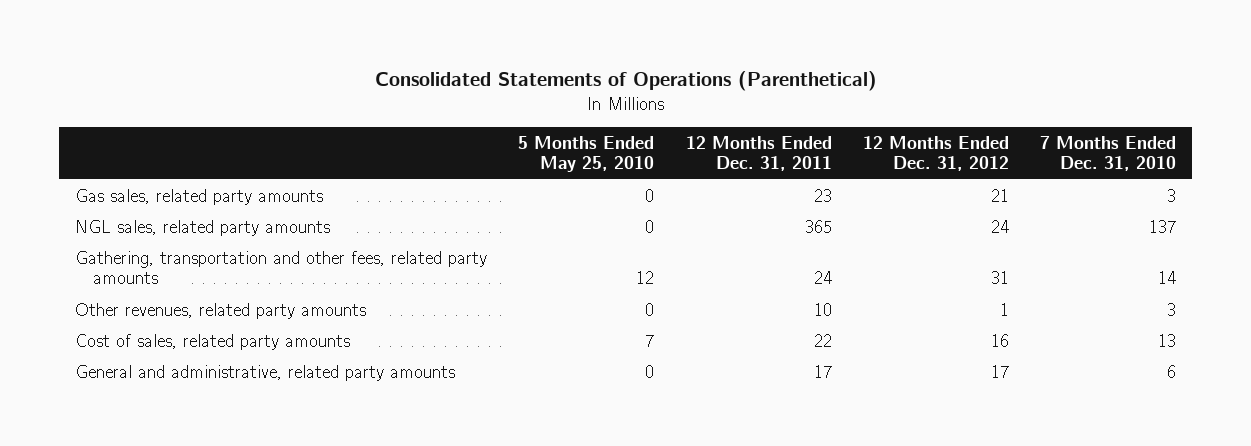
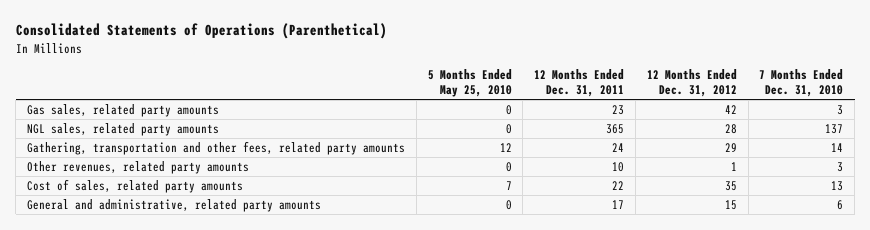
- Gas sales, related party amounts | 0 | 23 | 21 | 3
- NGL sales, related party amounts | 0 | 365 | 24 | 137
- Gathering, transportation and other fees, related party amounts | 12 | 24 | 31 | 14
+ Gas sales, related party amounts | 0 | 23 | 42 | 3
+ NGL sales, related party amounts | 0 | 365 | 28 | 137
+ Gathering, transportation and other fees, related party amounts | 12 | 24 | 29 | 14
- Cost of sales, related party amounts | 7 | 22 | 16 | 13
- General and administrative, related party amounts | 0 | 17 | 17 | 6
+ Cost of sales, related party amounts | 7 | 22 | 35 | 13
+ General and administrative, related party amounts | 0 | 17 | 15 | 6

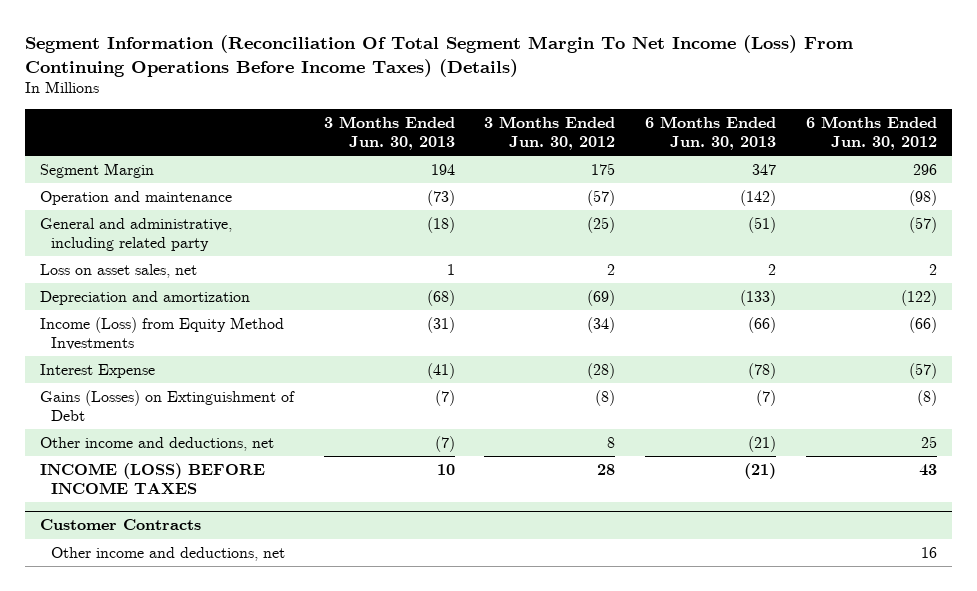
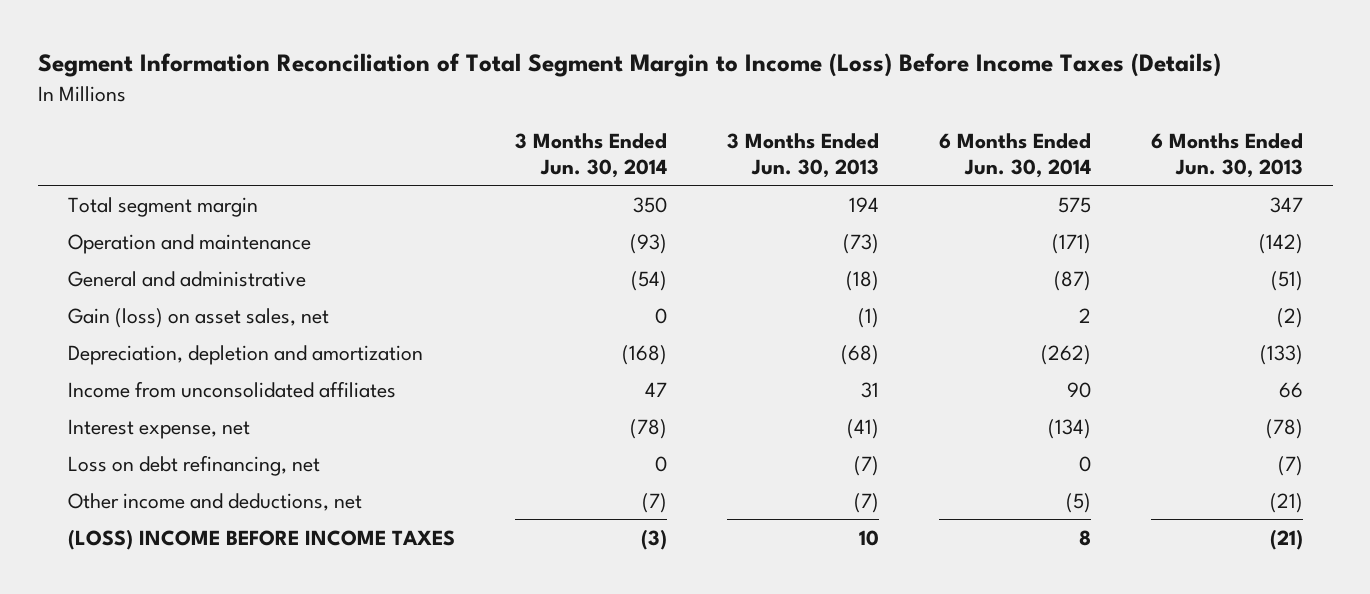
- Segment Information (Reconciliation Of Total Segment Margin To Net Income (Loss) From Continuing Operations Before Income Taxes) (Details)
+ Segment Information Reconciliation of Total Segment Margin to Income (Loss) Before Income Taxes (Details)
- | 3 Months Ended Jun. 30, 2013 | 3 Months Ended Jun. 30, 2012 | 6 Months Ended Jun. 30, 2013 | 6 Months Ended Jun. 30, 2012
+ | 3 Months Ended Jun. 30, 2014 | 3 Months Ended Jun. 30, 2013 | 6 Months Ended Jun. 30, 2014 | 6 Months Ended Jun. 30, 2013
- Segment Margin | 194 | 175 | 347 | 296
+ Total segment margin | 350 | 194 | 575 | 347
- General and administrative, including related party | (18) | (25) | (51) | (57)
- Loss on asset sales, net | 1 | 2 | 2 | 2
- Depreciation and amortization | (68) | (69) | (133) | (122)
- Income (Loss) from Equity Method Investments | (31) | (34) | (66) | (66)
- Interest Expense | (41) | (28) | (78) | (57)
- Gains (Losses) on Extinguishment of Debt | (7) | (8) | (7) | (8)
+ General and administrative | (54) | (18) | (87) | (51)
+ Gain (loss) on asset sales, net | 0 | (1) | 2 | (2)
+ Depreciation, depletion and amortization | (168) | (68) | (262) | (133)
+ Income from unconsolidated affiliates | 47 | 31 | 90 | 66
+ Interest expense, net | (78) | (41) | (134) | (78)
+ Loss on debt refinancing, net | 0 | (7) | 0 | (7)
- INCOME (LOSS) BEFORE INCOME TAXES | 10 | 28 | (21) | 43
- Customer Contracts
- Other income and deductions, net | | | | 16
+ (LOSS) INCOME BEFORE INCOME TAXES | (3) | 10 | 8 | (21)

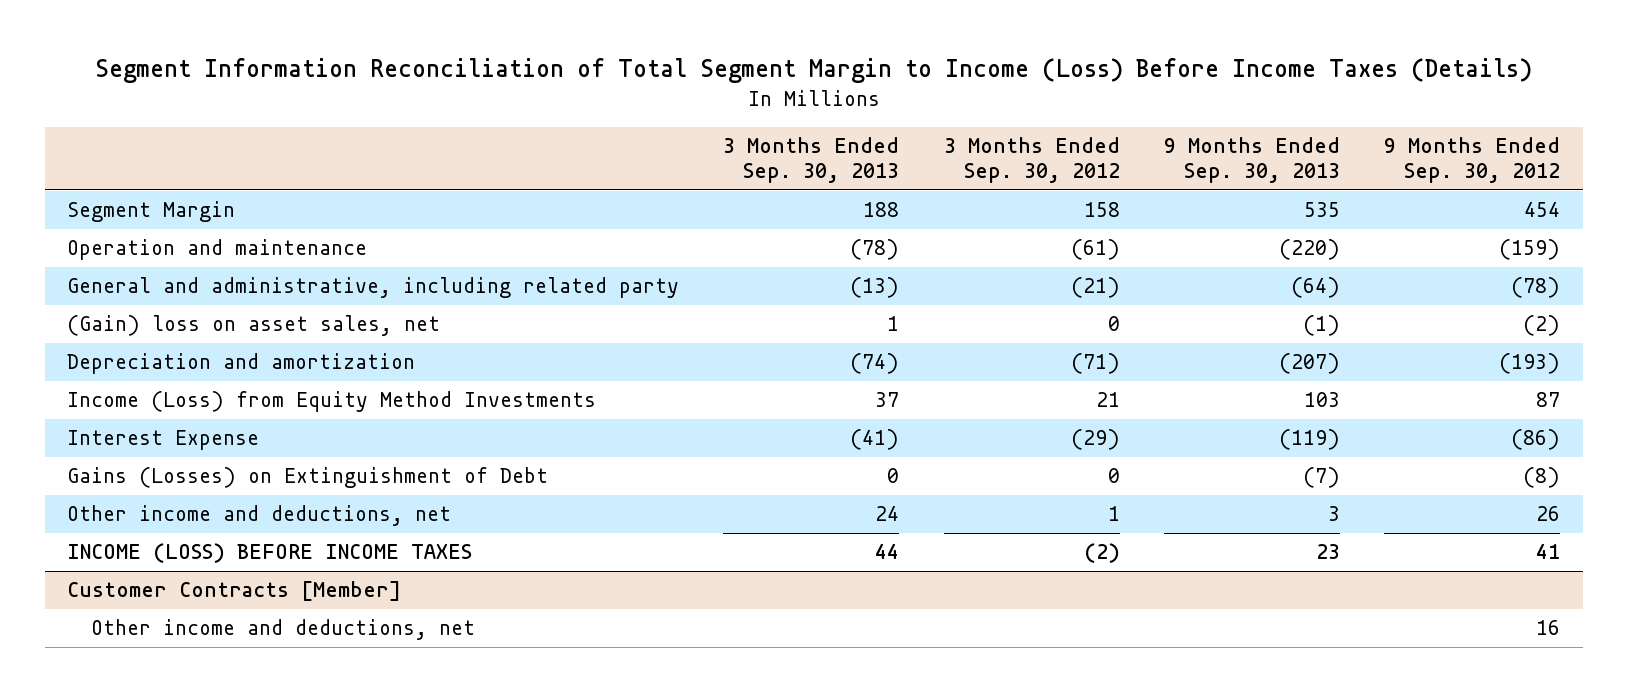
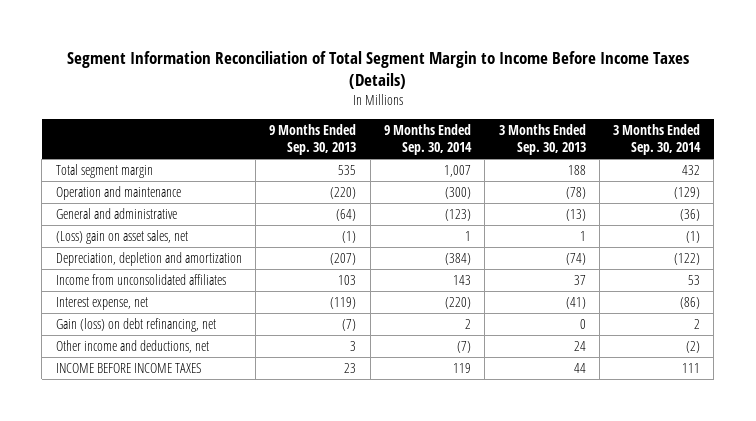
- Segment Information Reconciliation of Total Segment Margin to Income (Loss) Before Income Taxes (Details)
+ Segment Information Reconciliation of Total Segment Margin to Income Before Income Taxes (Details)
- | 3 Months Ended Sep. 30, 2013 | 3 Months Ended Sep. 30, 2012 | 9 Months Ended Sep. 30, 2013 | 9 Months Ended Sep. 30, 2012
+ | 9 Months Ended Sep. 30, 2013 | 9 Months Ended Sep. 30, 2014 | 3 Months Ended Sep. 30, 2013 | 3 Months Ended Sep. 30, 2014
- Segment Margin | 188 | 158 | 535 | 454
+ Total segment margin | 535 | 1,007 | 188 | 432
- General and administrative, including related party | (13) | (21) | (64) | (78)
- (Gain) loss on asset sales, net | 1 | 0 | (1) | (2)
- Depreciation and amortization | (74) | (71) | (207) | (193)
- Income (Loss) from Equity Method Investments | 37 | 21 | 103 | 87
- Interest Expense | (41) | (29) | (119) | (86)
- Gains (Losses) on Extinguishment of Debt | 0 | 0 | (7) | (8)
+ General and administrative | (64) | (123) | (13) | (36)
+ (Loss) gain on asset sales, net | (1) | 1 | 1 | (1)
+ Depreciation, depletion and amortization | (207) | (384) | (74) | (122)
+ Income from unconsolidated affiliates | 103 | 143 | 37 | 53
+ Interest expense, net | (119) | (220) | (41) | (86)
+ Gain (loss) on debt refinancing, net | (7) | 2 | 0 | 2
- INCOME (LOSS) BEFORE INCOME TAXES | 44 | (2) | 23 | 41
- Customer Contracts [Member]
- Other income and deductions, net | | | | 16
+ INCOME BEFORE INCOME TAXES | 23 | 119 | 44 | 111

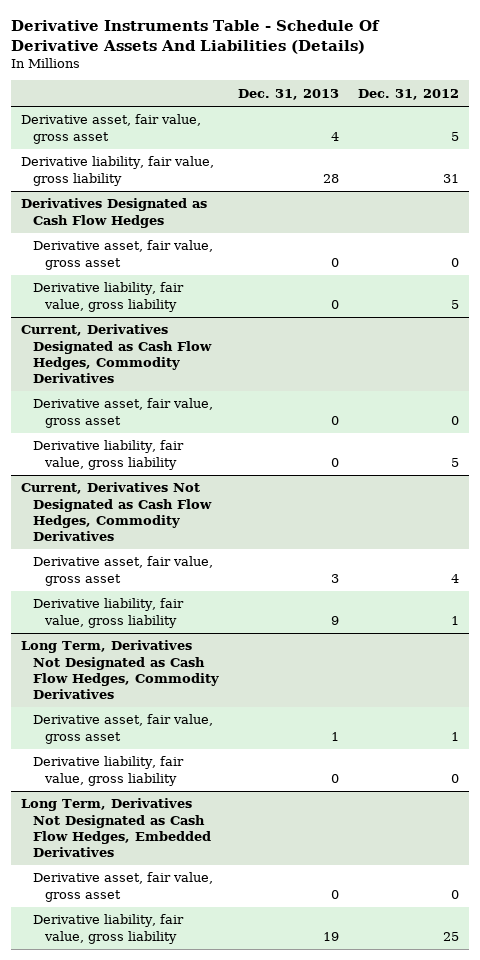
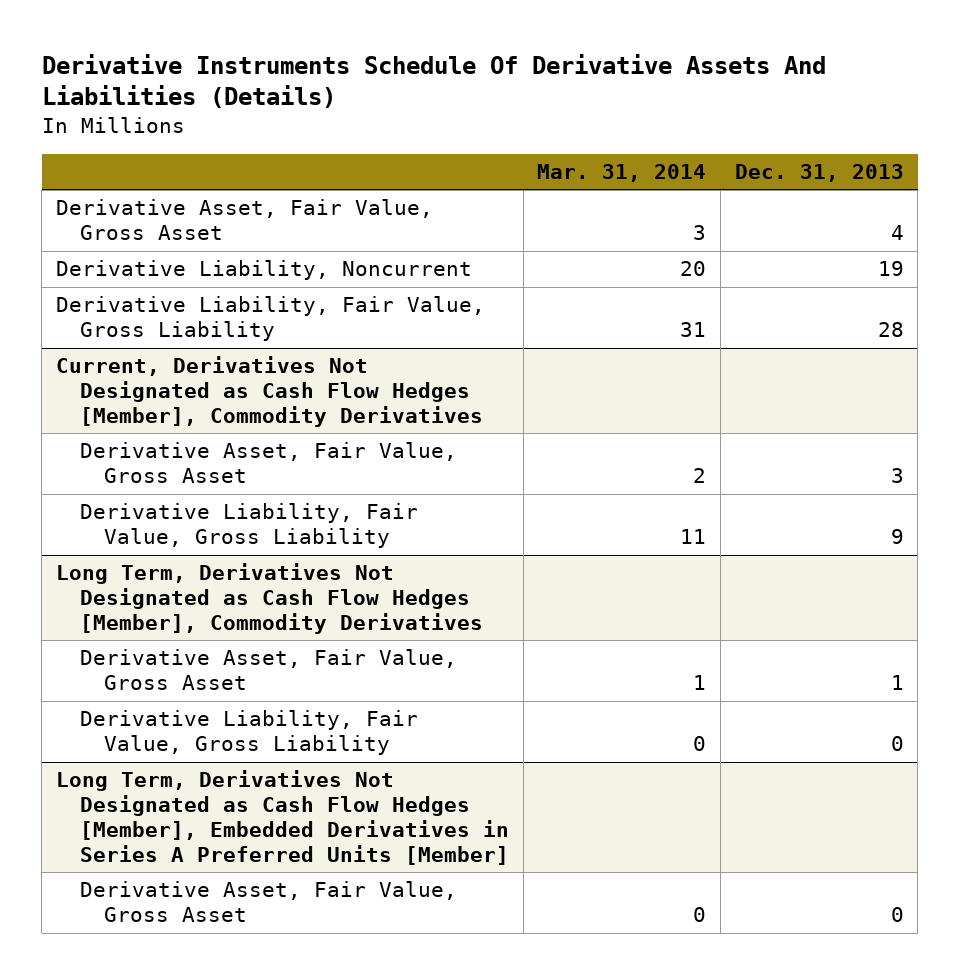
- Derivative Instruments Table - Schedule Of Derivative Assets And Liabilities (Details)
+ Derivative Instruments Schedule Of Derivative Assets And Liabilities (Details)
- | Dec. 31, 2013 | Dec. 31, 2012
+ | Mar. 31, 2014 | Dec. 31, 2013
- Derivative asset, fair value, gross asset | 4 | 5
- Derivative liability, fair value, gross liability | 28 | 31
- Derivatives Designated as Cash Flow Hedges
- Derivative asset, fair value, gross asset | 0 | 0
- Derivative liability, fair value, gross liability | 0 | 5
- Current, Derivatives Designated as Cash Flow Hedges, Commodity Derivatives
- Derivative asset, fair value, gross asset | 0 | 0
- Derivative liability, fair value, gross liability | 0 | 5
- Current, Derivatives Not Designated as Cash Flow Hedges, Commodity Derivatives
- Derivative asset, fair value, gross asset | 3 | 4
- Derivative liability, fair value, gross liability | 9 | 1
- Long Term, Derivatives Not Designated as Cash Flow Hedges, Commodity Derivatives
- Derivative asset, fair value, gross asset | 1 | 1
- Derivative liability, fair value, gross liability | 0 | 0
- Long Term, Derivatives Not Designated as Cash Flow Hedges, Embedded Derivatives
- Derivative asset, fair value, gross asset | 0 | 0
- Derivative liability, fair value, gross liability | 19 | 25
+ Derivative Asset, Fair Value, Gross Asset | 3 | 4
+ Derivative Liability, Noncurrent | 20 | 19
+ Derivative Liability, Fair Value, Gross Liability | 31 | 28
+ Current, Derivatives Not Designated as Cash Flow Hedges [Member], Commodity Derivatives
+ Derivative Asset, Fair Value, Gross Asset | 2 | 3
+ Derivative Liability, Fair Value, Gross Liability | 11 | 9
+ Long Term, Derivatives Not Designated as Cash Flow Hedges [Member], Commodity Derivatives
+ Derivative Asset, Fair Value, Gross Asset | 1 | 1
+ Derivative Liability, Fair Value, Gross Liability | 0 | 0
+ Long Term, Derivatives Not Designated as Cash Flow Hedges [Member], Embedded Derivatives in Series A Preferred Units [Member]
+ Derivative Asset, Fair Value, Gross Asset | 0 | 0

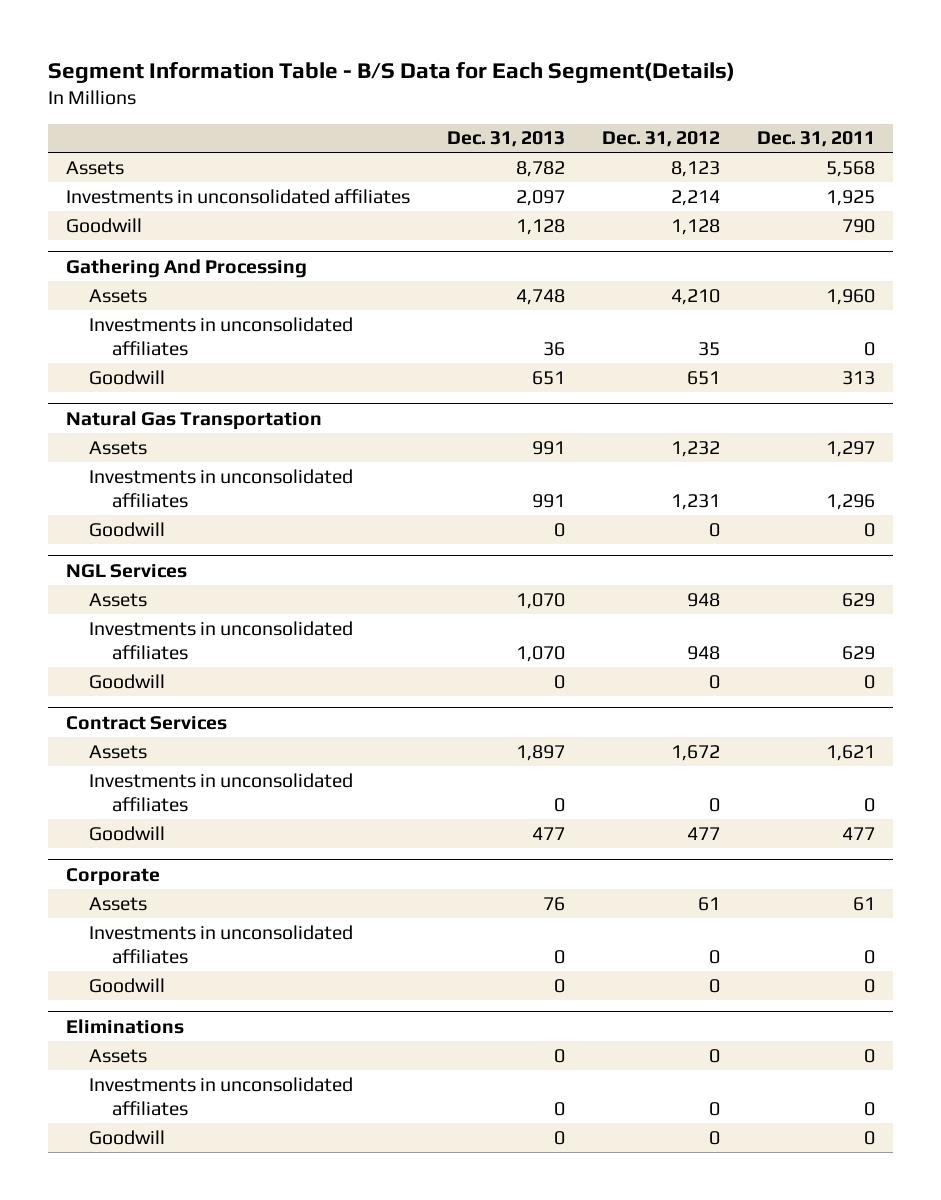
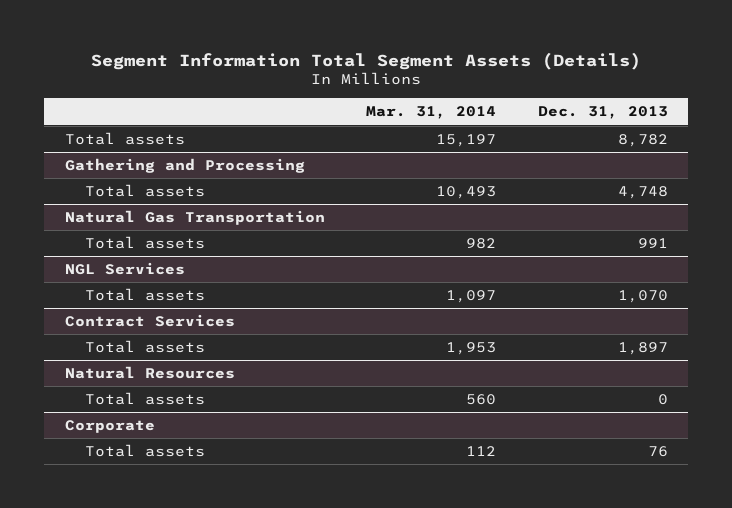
- Segment Information Table - B/S Data for Each Segment(Details)
+ Segment Information Total Segment Assets (Details)
- | Dec. 31, 2013 | Dec. 31, 2012 | Dec. 31, 2011
+ | Mar. 31, 2014 | Dec. 31, 2013
- Assets | 8,782 | 8,123 | 5,568
- Investments in unconsolidated affiliates | 2,097 | 2,214 | 1,925
- Goodwill | 1,128 | 1,128 | 790
- Gathering And Processing
- Assets | 4,748 | 4,210 | 1,960
- Investments in unconsolidated affiliates | 36 | 35 | 0
- Goodwill | 651 | 651 | 313
+ Total assets | 15,197 | 8,782
+ Gathering and Processing
+ Total assets | 10,493 | 4,748
@ Natural Gas Transportation
- Assets | 991 | 1,232 | 1,297
- Investments in unconsolidated affiliates | 991 | 1,231 | 1,296
- Goodwill | 0 | 0 | 0
+ Total assets | 982 | 991
@ NGL Services
- Assets | 1,070 | 948 | 629
- Investments in unconsolidated affiliates | 1,070 | 948 | 629
- Goodwill | 0 | 0 | 0
+ Total assets | 1,097 | 1,070
@ Contract Services
- Assets | 1,897 | 1,672 | 1,621
- Investments in unconsolidated affiliates | 0 | 0 | 0
- Goodwill | 477 | 477 | 477
+ Total assets | 1,953 | 1,897
+ Natural Resources
+ Total assets | 560 | 0
@ Corporate
- Assets | 76 | 61 | 61
- Investments in unconsolidated affiliates | 0 | 0 | 0
- Goodwill | 0 | 0 | 0
- Eliminations
- Assets | 0 | 0 | 0
- Investments in unconsolidated affiliates | 0 | 0 | 0
- Goodwill | 0 | 0 | 0
@ Corporate
+ Total assets | 112 | 76

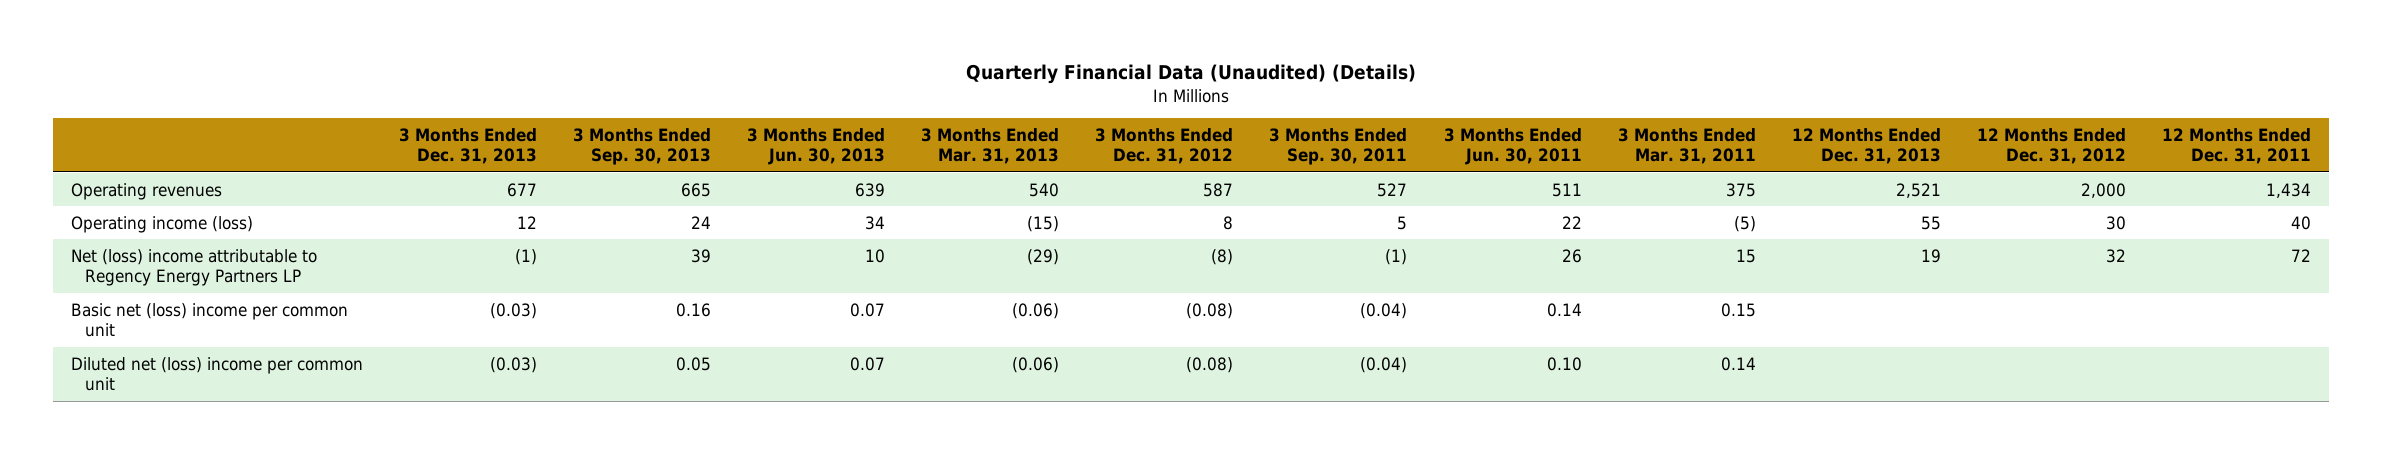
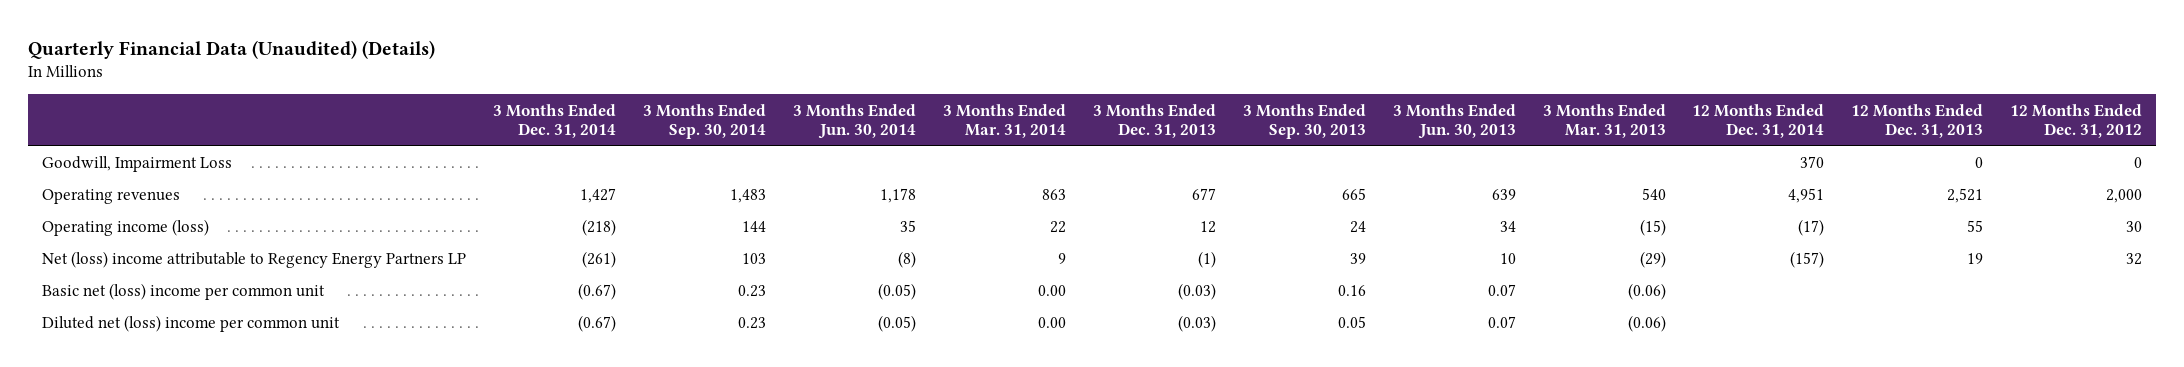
- | 3 Months Ended Dec. 31, 2013 | 3 Months Ended Sep. 30, 2013 | 3 Months Ended Jun. 30, 2013 | 3 Months Ended Mar. 31, 2013 | 3 Months Ended Dec. 31, 2012 | 3 Months Ended Sep. 30, 2011 | 3 Months Ended Jun. 30, 2011 | 3 Months Ended Mar. 31, 2011 | 12 Months Ended Dec. 31, 2013 | 12 Months Ended Dec. 31, 2012 | 12 Months Ended Dec. 31, 2011
+ | 3 Months Ended Dec. 31, 2014 | 3 Months Ended Sep. 30, 2014 | 3 Months Ended Jun. 30, 2014 | 3 Months Ended Mar. 31, 2014 | 3 Months Ended Dec. 31, 2013 | 3 Months Ended Sep. 30, 2013 | 3 Months Ended Jun. 30, 2013 | 3 Months Ended Mar. 31, 2013 | 12 Months Ended Dec. 31, 2014 | 12 Months Ended Dec. 31, 2013 | 12 Months Ended Dec. 31, 2012
+ Goodwill, Impairment Loss | | | | | | | | | 370 | 0 | 0

